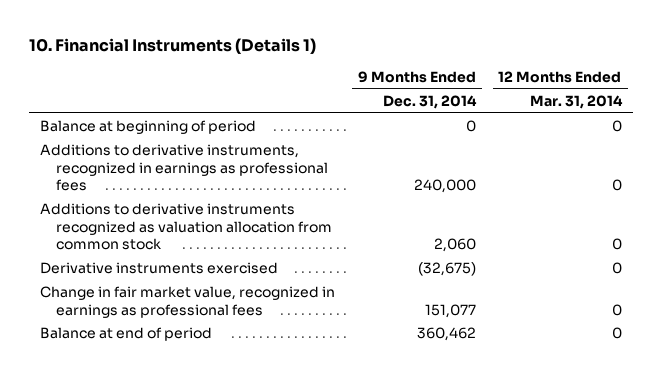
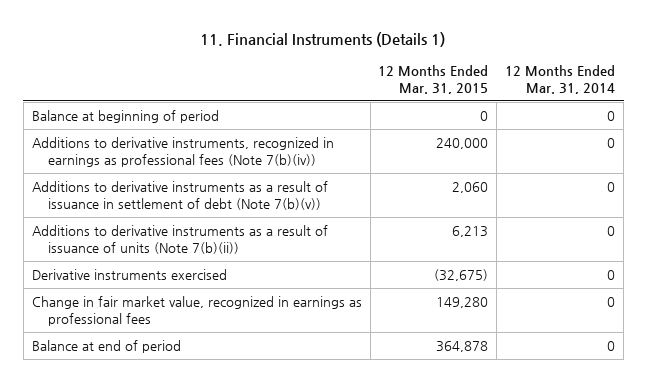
- 10. Financial Instruments (Details 1)
+ 11. Financial Instruments (Details 1)
- | 9 Months Ended Dec. 31, 2014 | 12 Months Ended Mar. 31, 2014
+ | 12 Months Ended Mar. 31, 2015 | 12 Months Ended Mar. 31, 2014
- Additions to derivative instruments, recognized in earnings as professional fees | 240,000 | 0
- Additions to derivative instruments recognized as valuation allocation from common stock | 2,060 | 0
+ Additions to derivative instruments, recognized in earnings as professional fees (Note 7(b)(iv)) | 240,000 | 0
+ Additions to derivative instruments as a result of issuance in settlement of debt (Note 7(b)(v)) | 2,060 | 0
+ Additions to derivative instruments as a result of issuance of units (Note 7(b)(ii)) | 6,213 | 0

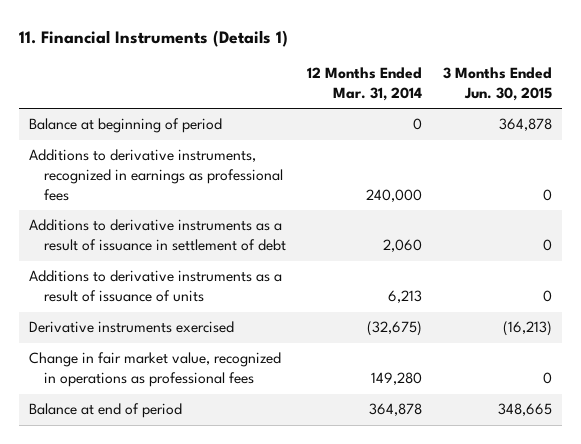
- | 12 Months Ended Mar. 31, 2015 | 12 Months Ended Mar. 31, 2014
+ | 12 Months Ended Mar. 31, 2014 | 3 Months Ended Jun. 30, 2015
- Additions to derivative instruments, recognized in earnings as professional fees (Note 7(b)(iv)) | 240,000 | 0
- Additions to derivative instruments as a result of issuance in settlement of debt (Note 7(b)(v)) | 2,060 | 0
- Additions to derivative instruments as a result of issuance of units (Note 7(b)(ii)) | 6,213 | 0
- Derivative instruments exercised | (32,675) | 0
- Change in fair market value, recognized in earnings as professional fees | 149,280 | 0
- Balance at end of period | 364,878 | 0
+ Additions to derivative instruments, recognized in earnings as professional fees | 240,000 | 0
+ Additions to derivative instruments as a result of issuance in settlement of debt | 2,060 | 0
+ Additions to derivative instruments as a result of issuance of units | 6,213 | 0
+ Derivative instruments exercised | (32,675) | (16,213)
+ Change in fair market value, recognized in operations as professional fees | 149,280 | 0
+ Balance at end of period | 364,878 | 348,665

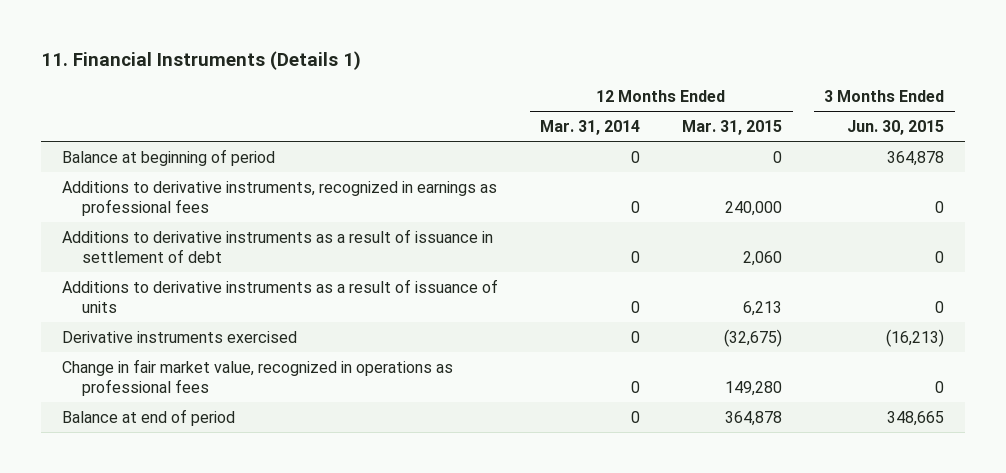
- | 12 Months Ended Mar. 31, 2014 | 3 Months Ended Jun. 30, 2015
+ | 12 Months Ended Mar. 31, 2014 | 12 Months Ended Mar. 31, 2015 | 3 Months Ended Jun. 30, 2015
- Additions to derivative instruments, recognized in earnings as professional fees | 240,000 | 0
- Additions to derivative instruments as a result of issuance in settlement of debt | 2,060 | 0
- Additions to derivative instruments as a result of issuance of units | 6,213 | 0
- Derivative instruments exercised | (32,675) | (16,213)
- Change in fair market value, recognized in operations as professional fees | 149,280 | 0
- Balance at end of period | 364,878 | 348,665
+ Additions to derivative instruments, recognized in earnings as professional fees | 0 | 240,000 | 0
+ Additions to derivative instruments as a result of issuance in settlement of debt | 0 | 2,060 | 0
+ Additions to derivative instruments as a result of issuance of units | 0 | 6,213 | 0
+ Derivative instruments exercised | 0 | (32,675) | (16,213)
+ Change in fair market value, recognized in operations as professional fees | 0 | 149,280 | 0
+ Balance at end of period | 0 | 364,878 | 348,665

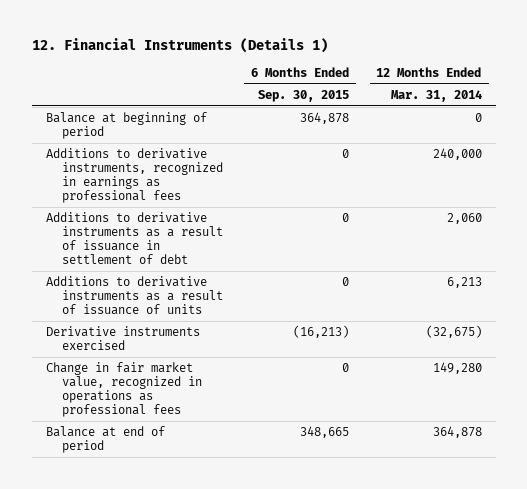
- 11. Financial Instruments (Details 1)
+ 12. Financial Instruments (Details 1)
- | 12 Months Ended Mar. 31, 2014 | 12 Months Ended Mar. 31, 2015 | 3 Months Ended Jun. 30, 2015
+ | 6 Months Ended Sep. 30, 2015 | 12 Months Ended Mar. 31, 2014
- Additions to derivative instruments, recognized in earnings as professional fees | 0 | 240,000 | 0
- Additions to derivative instruments as a result of issuance in settlement of debt | 0 | 2,060 | 0
- Additions to derivative instruments as a result of issuance of units | 0 | 6,213 | 0
- Derivative instruments exercised | 0 | (32,675) | (16,213)
- Change in fair market value, recognized in operations as professional fees | 0 | 149,280 | 0
- Balance at end of period | 0 | 364,878 | 348,665
+ Additions to derivative instruments, recognized in earnings as professional fees | 0 | 240,000
+ Additions to derivative instruments as a result of issuance in settlement of debt | 0 | 2,060
+ Additions to derivative instruments as a result of issuance of units | 0 | 6,213
+ Derivative instruments exercised | (16,213) | (32,675)
+ Change in fair market value, recognized in operations as professional fees | 0 | 149,280
+ Balance at end of period | 348,665 | 364,878

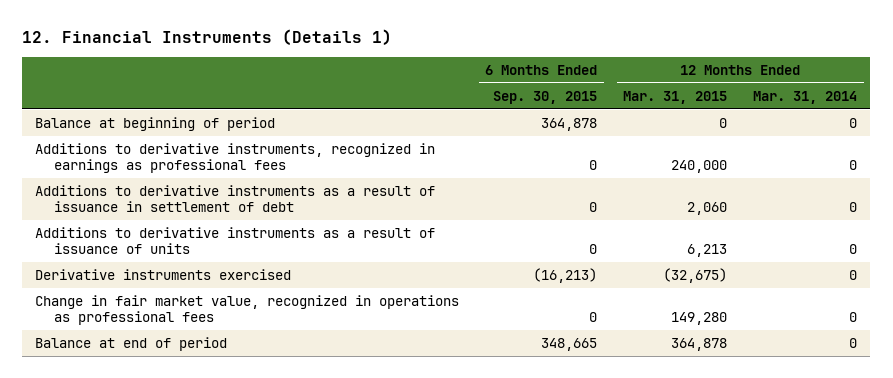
- | 6 Months Ended Sep. 30, 2015 | 12 Months Ended Mar. 31, 2014
+ | 6 Months Ended Sep. 30, 2015 | 12 Months Ended Mar. 31, 2015 | 12 Months Ended Mar. 31, 2014
- Additions to derivative instruments, recognized in earnings as professional fees | 0 | 240,000
- Additions to derivative instruments as a result of issuance in settlement of debt | 0 | 2,060
- Additions to derivative instruments as a result of issuance of units | 0 | 6,213
- Derivative instruments exercised | (16,213) | (32,675)
- Change in fair market value, recognized in operations as professional fees | 0 | 149,280
- Balance at end of period | 348,665 | 364,878
+ Additions to derivative instruments, recognized in earnings as professional fees | 0 | 240,000 | 0
+ Additions to derivative instruments as a result of issuance in settlement of debt | 0 | 2,060 | 0
+ Additions to derivative instruments as a result of issuance of units | 0 | 6,213 | 0
+ Derivative instruments exercised | (16,213) | (32,675) | 0
+ Change in fair market value, recognized in operations as professional fees | 0 | 149,280 | 0
+ Balance at end of period | 348,665 | 364,878 | 0

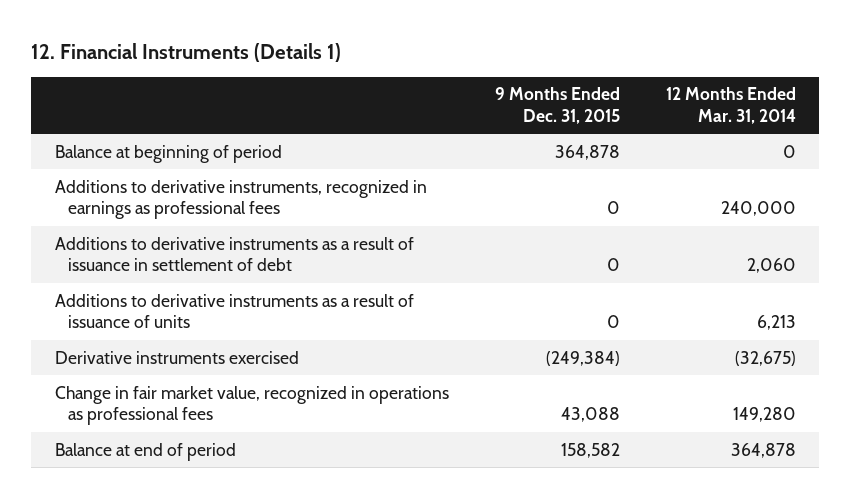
- | 6 Months Ended Sep. 30, 2015 | 12 Months Ended Mar. 31, 2015 | 12 Months Ended Mar. 31, 2014
+ | 9 Months Ended Dec. 31, 2015 | 12 Months Ended Mar. 31, 2014
- Additions to derivative instruments, recognized in earnings as professional fees | 0 | 240,000 | 0
- Additions to derivative instruments as a result of issuance in settlement of debt | 0 | 2,060 | 0
- Additions to derivative instruments as a result of issuance of units | 0 | 6,213 | 0
- Derivative instruments exercised | (16,213) | (32,675) | 0
- Change in fair market value, recognized in operations as professional fees | 0 | 149,280 | 0
- Balance at end of period | 348,665 | 364,878 | 0
+ Additions to derivative instruments, recognized in earnings as professional fees | 0 | 240,000
+ Additions to derivative instruments as a result of issuance in settlement of debt | 0 | 2,060
+ Additions to derivative instruments as a result of issuance of units | 0 | 6,213
+ Derivative instruments exercised | (249,384) | (32,675)
+ Change in fair market value, recognized in operations as professional fees | 43,088 | 149,280
+ Balance at end of period | 158,582 | 364,878

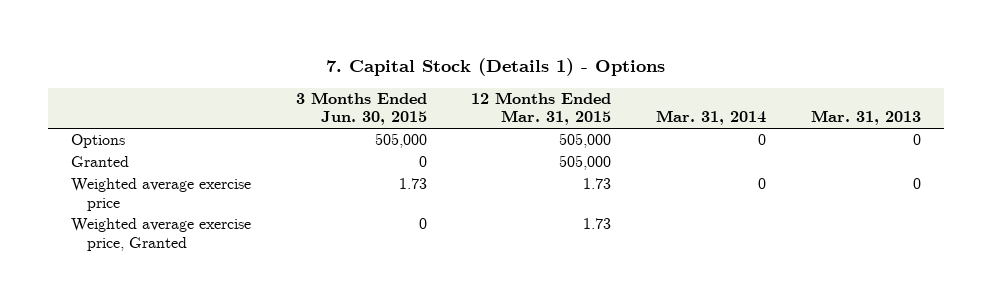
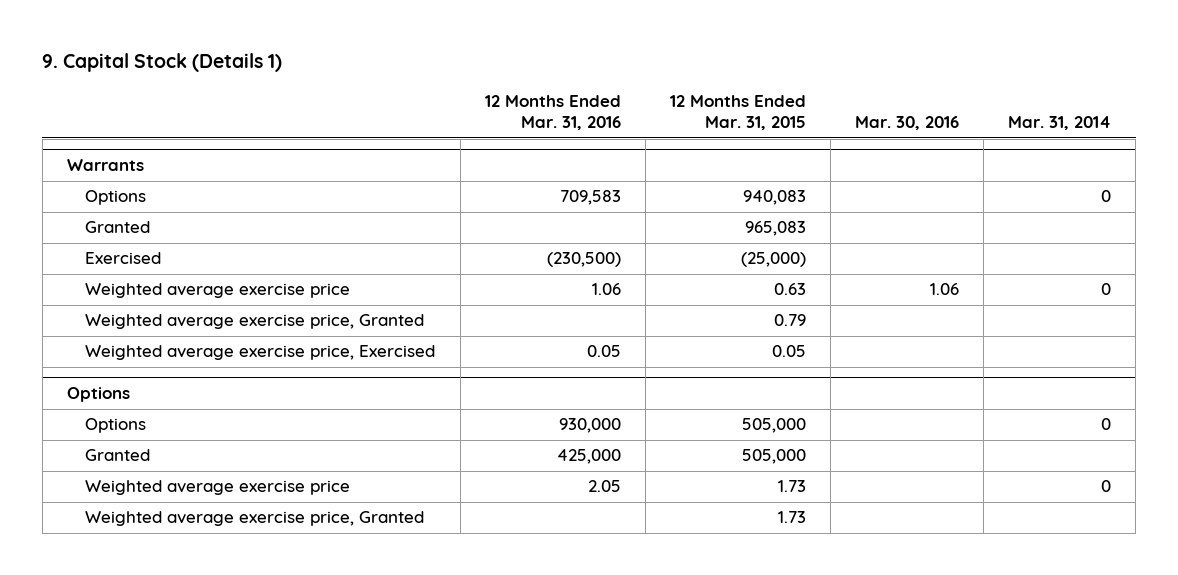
- 7. Capital Stock (Details 1) - Options
+ 9. Capital Stock (Details 1)
- | 3 Months Ended Jun. 30, 2015 | 12 Months Ended Mar. 31, 2015 | Mar. 31, 2014 | Mar. 31, 2013
+ | 12 Months Ended Mar. 31, 2016 | 12 Months Ended Mar. 31, 2015 | Mar. 30, 2016 | Mar. 31, 2014
+ Warrants
+ Options | 709,583 | 940,083 | | 0
+ Granted | | 965,083 | |
+ Exercised | (230,500) | (25,000) | |
+ Weighted average exercise price | 1.06 | 0.63 | 1.06 | 0
+ Weighted average exercise price, Granted | | 0.79 | |
+ Weighted average exercise price, Exercised | 0.05 | 0.05 | |
+ Options

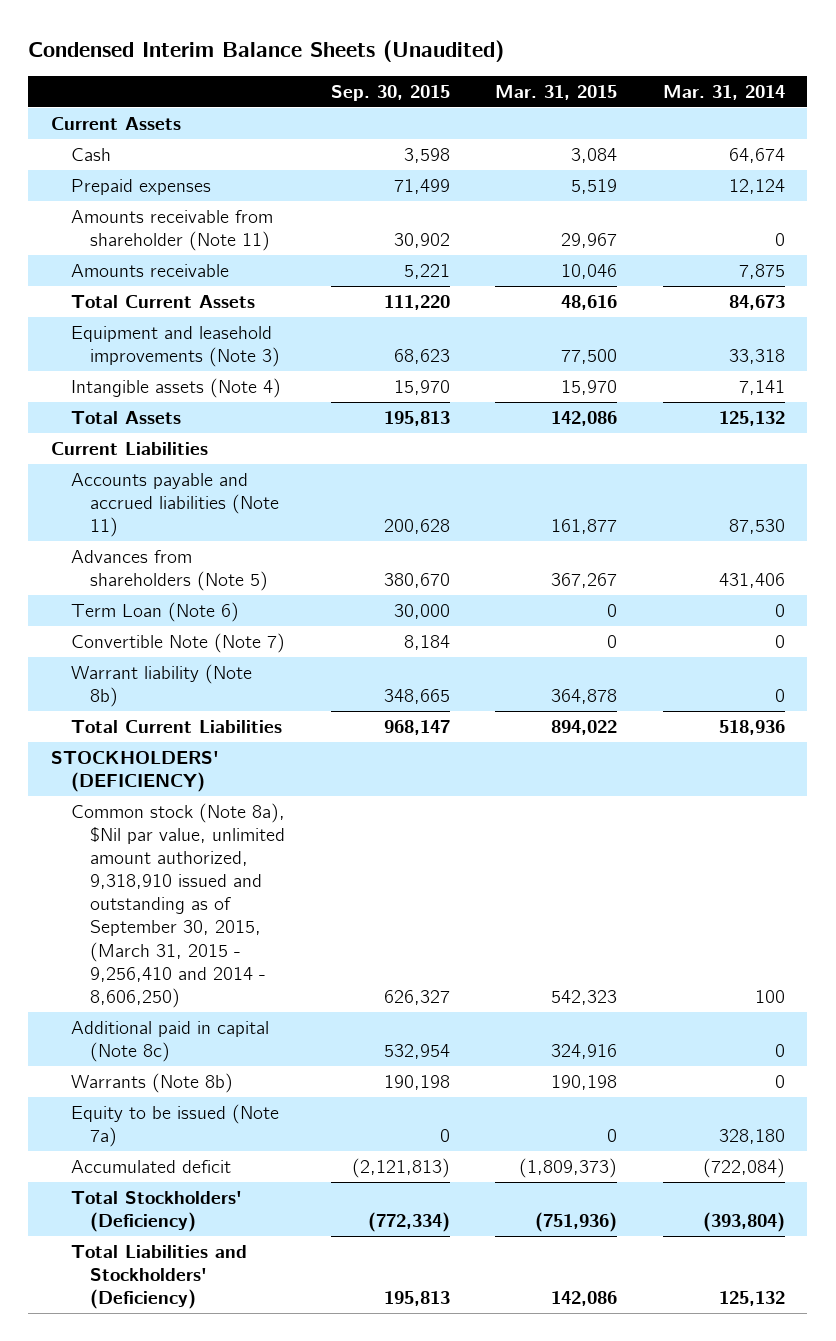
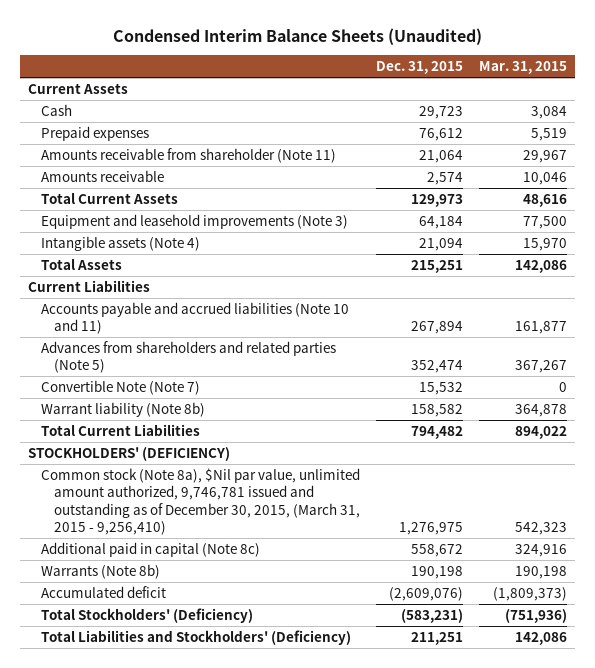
- | Sep. 30, 2015 | Mar. 31, 2015 | Mar. 31, 2014
+ | Dec. 31, 2015 | Mar. 31, 2015
- Accounts payable and accrued liabilities (Note 11) | 200,628 | 161,877 | 87,530
- Advances from shareholders (Note 5) | 380,670 | 367,267 | 431,406
- Term Loan (Note 6) | 30,000 | 0 | 0
+ Accounts payable and accrued liabilities (Note 10 and 11) | 267,894 | 161,877
+ Advances from shareholders and related parties (Note 5) | 352,474 | 367,267
- Common stock (Note 8a), $Nil par value, unlimited amount authorized, 9,318,910 issued and outstanding as of September 30, 2015, (March 31, 2015 - 9,256,410 and 2014 - 8,606,250) | 626,327 | 542,323 | 100
+ Common stock (Note 8a), $Nil par value, unlimited amount authorized, 9,746,781 issued and outstanding as of December 30, 2015, (March 31, 2015 - 9,256,410) | 1,276,975 | 542,323
- Equity to be issued (Note 7a) | 0 | 0 | 328,180

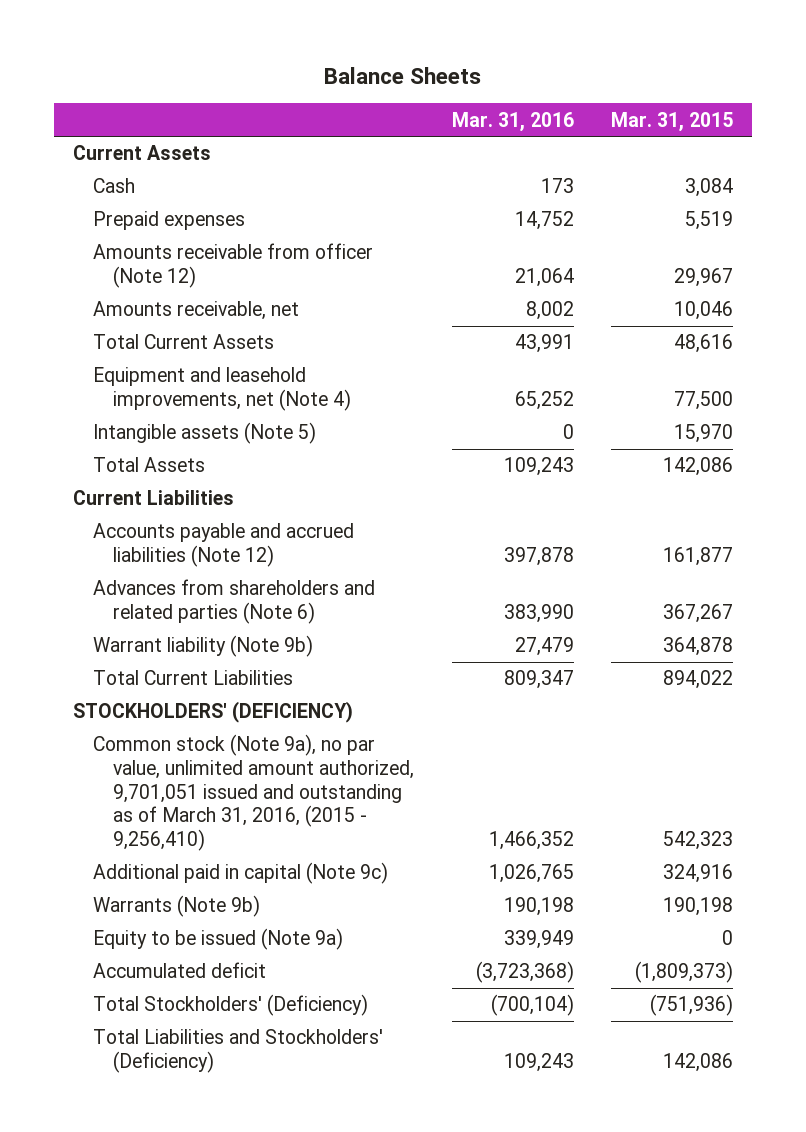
- Condensed Interim Balance Sheets (Unaudited)
+ Balance Sheets
- | Dec. 31, 2015 | Mar. 31, 2015
+ | Mar. 31, 2016 | Mar. 31, 2015
- Amounts receivable from shareholder (Note 11) | 21,064 | 29,967
- Amounts receivable | 2,574 | 10,046
+ Amounts receivable from officer (Note 12) | 21,064 | 29,967
+ Amounts receivable, net | 8,002 | 10,046
- Equipment and leasehold improvements (Note 3) | 64,184 | 77,500
- Intangible assets (Note 4) | 21,094 | 15,970
+ Equipment and leasehold improvements, net (Note 4) | 65,252 | 77,500
+ Intangible assets (Note 5) | 0 | 15,970
- Accounts payable and accrued liabilities (Note 10 and 11) | 267,894 | 161,877
- Advances from shareholders and related parties (Note 5) | 352,474 | 367,267
- Convertible Note (Note 7) | 15,532 | 0
- Warrant liability (Note 8b) | 158,582 | 364,878
+ Accounts payable and accrued liabilities (Note 12) | 397,878 | 161,877
+ Advances from shareholders and related parties (Note 6) | 383,990 | 367,267
+ Warrant liability (Note 9b) | 27,479 | 364,878
- Common stock (Note 8a), $Nil par value, unlimited amount authorized, 9,746,781 issued and outstanding as of December 30, 2015, (March 31, 2015 - 9,256,410) | 1,276,975 | 542,323
- Additional paid in capital (Note 8c) | 558,672 | 324,916
- Warrants (Note 8b) | 190,198 | 190,198
+ Common stock (Note 9a), no par value, unlimited amount authorized, 9,701,051 issued and outstanding as of March 31, 2016, (2015 - 9,256,410) | 1,466,352 | 542,323
+ Additional paid in capital (Note 9c) | 1,026,765 | 324,916
+ Warrants (Note 9b) | 190,198 | 190,198
+ Equity to be issued (Note 9a) | 339,949 | 0

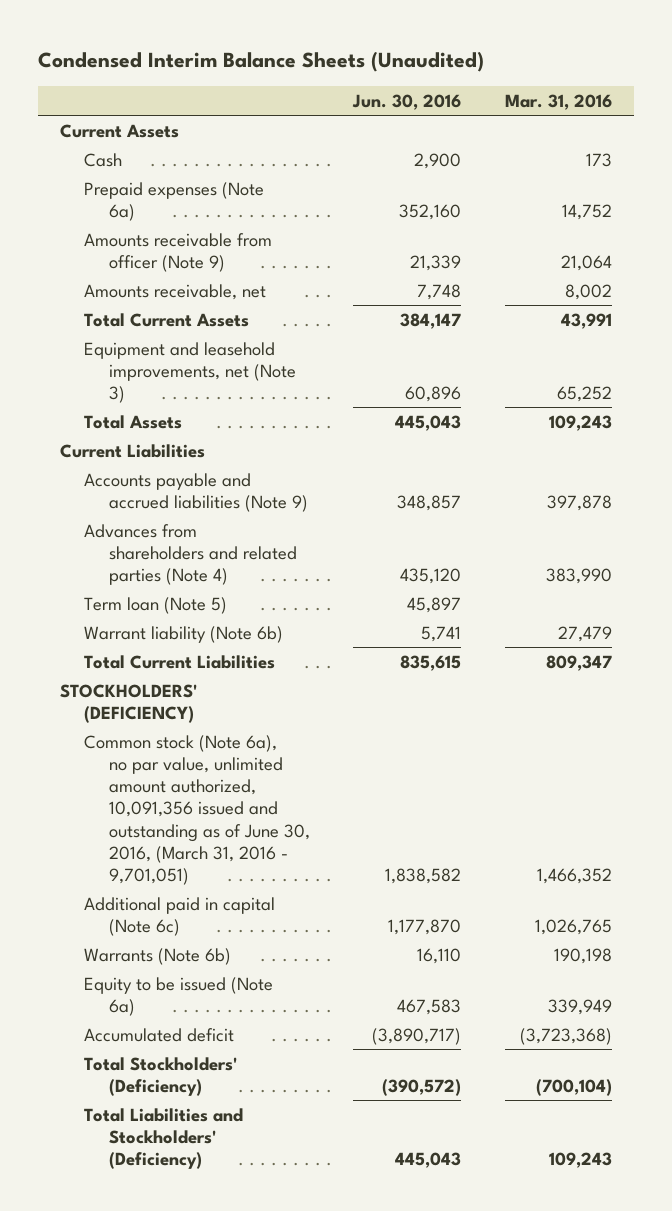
- Balance Sheets
+ Condensed Interim Balance Sheets (Unaudited)
- | Mar. 31, 2016 | Mar. 31, 2015
+ | Jun. 30, 2016 | Mar. 31, 2016
- Prepaid expenses | 14,752 | 5,519
- Amounts receivable from officer (Note 12) | 21,064 | 29,967
+ Prepaid expenses (Note 6a) | 352,160 | 14,752
+ Amounts receivable from officer (Note 9) | 21,339 | 21,064
- Equipment and leasehold improvements, net (Note 4) | 65,252 | 77,500
- Intangible assets (Note 5) | 0 | 15,970
+ Equipment and leasehold improvements, net (Note 3) | 60,896 | 65,252
- Accounts payable and accrued liabilities (Note 12) | 397,878 | 161,877
- Advances from shareholders and related parties (Note 6) | 383,990 | 367,267
- Warrant liability (Note 9b) | 27,479 | 364,878
+ Accounts payable and accrued liabilities (Note 9) | 348,857 | 397,878
+ Advances from shareholders and related parties (Note 4) | 435,120 | 383,990
+ Term loan (Note 5) | 45,897 |
+ Warrant liability (Note 6b) | 5,741 | 27,479
- Common stock (Note 9a), no par value, unlimited amount authorized, 9,701,051 issued and outstanding as of March 31, 2016, (2015 - 9,256,410) | 1,466,352 | 542,323
- Additional paid in capital (Note 9c) | 1,026,765 | 324,916
- Warrants (Note 9b) | 190,198 | 190,198
- Equity to be issued (Note 9a) | 339,949 | 0
+ Common stock (Note 6a), no par value, unlimited amount authorized, 10,091,356 issued and outstanding as of June 30, 2016, (March 31, 2016 - 9,701,051) | 1,838,582 | 1,466,352
+ Additional paid in capital (Note 6c) | 1,177,870 | 1,026,765
+ Warrants (Note 6b) | 16,110 | 190,198
+ Equity to be issued (Note 6a) | 467,583 | 339,949

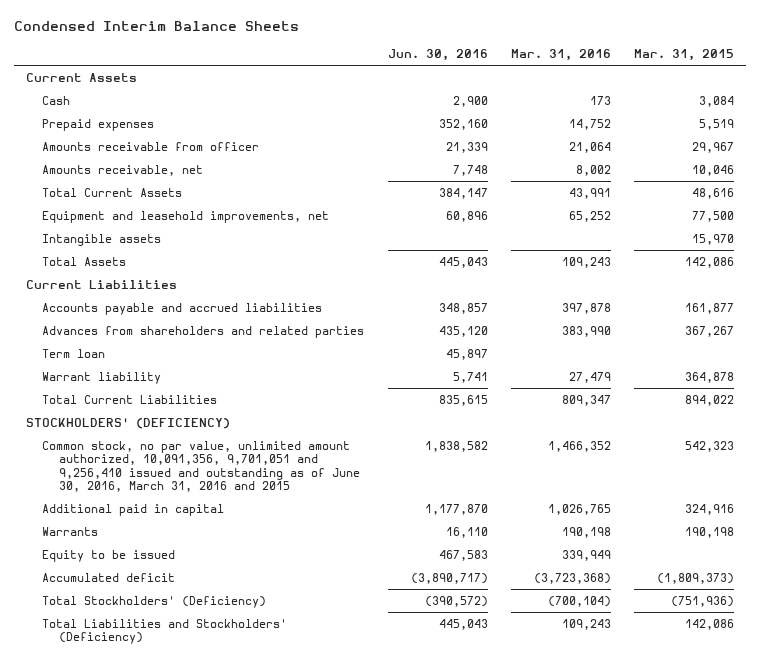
- Condensed Interim Balance Sheets (Unaudited)
+ Condensed Interim Balance Sheets
- | Jun. 30, 2016 | Mar. 31, 2016
+ | Jun. 30, 2016 | Mar. 31, 2016 | Mar. 31, 2015
- Prepaid expenses (Note 6a) | 352,160 | 14,752
- Amounts receivable from officer (Note 9) | 21,339 | 21,064
+ Prepaid expenses | 352,160 | 14,752 | 5,519
+ Amounts receivable from officer | 21,339 | 21,064 | 29,967
- Equipment and leasehold improvements, net (Note 3) | 60,896 | 65,252
+ Equipment and leasehold improvements, net | 60,896 | 65,252 | 77,500
+ Intangible assets | | | 15,970
- Accounts payable and accrued liabilities (Note 9) | 348,857 | 397,878
- Advances from shareholders and related parties (Note 4) | 435,120 | 383,990
- Term loan (Note 5) | 45,897 |
- Warrant liability (Note 6b) | 5,741 | 27,479
+ Accounts payable and accrued liabilities | 348,857 | 397,878 | 161,877
+ Advances from shareholders and related parties | 435,120 | 383,990 | 367,267
+ Term loan | 45,897 | |
+ Warrant liability | 5,741 | 27,479 | 364,878
- Common stock (Note 6a), no par value, unlimited amount authorized, 10,091,356 issued and outstanding as of June 30, 2016, (March 31, 2016 - 9,701,051) | 1,838,582 | 1,466,352
- Additional paid in capital (Note 6c) | 1,177,870 | 1,026,765
- Warrants (Note 6b) | 16,110 | 190,198
- Equity to be issued (Note 6a) | 467,583 | 339,949
+ Common stock, no par value, unlimited amount authorized, 10,091,356, 9,701,051 and 9,256,410 issued and outstanding as of June 30, 2016, March 31, 2016 and 2015 | 1,838,582 | 1,466,352 | 542,323
+ Additional paid in capital | 1,177,870 | 1,026,765 | 324,916
+ Warrants | 16,110 | 190,198 | 190,198
+ Equity to be issued | 467,583 | 339,949 |

